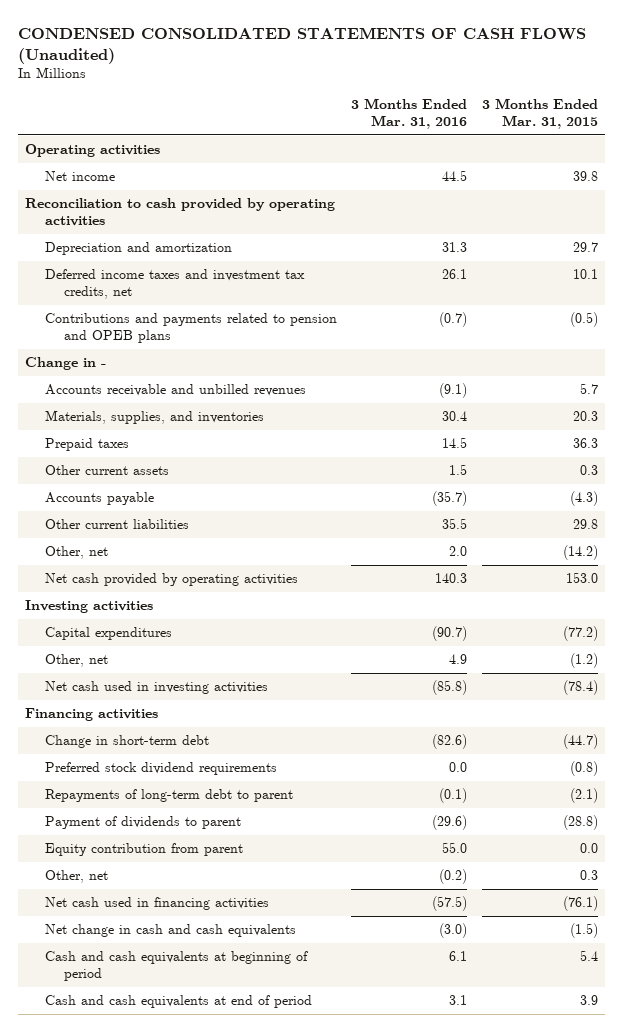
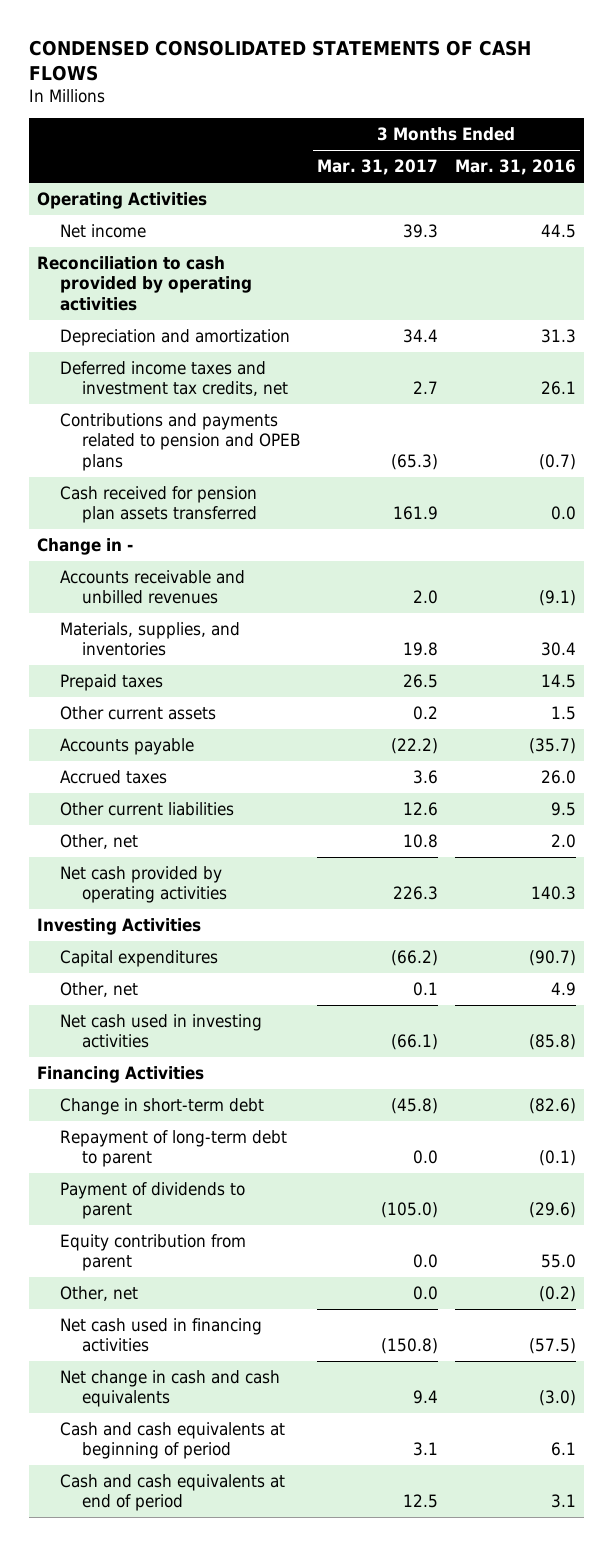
- CONDENSED CONSOLIDATED STATEMENTS OF CASH FLOWS (Unaudited)
+ CONDENSED CONSOLIDATED STATEMENTS OF CASH FLOWS
- | 3 Months Ended Mar. 31, 2016 | 3 Months Ended Mar. 31, 2015
+ | 3 Months Ended Mar. 31, 2017 | 3 Months Ended Mar. 31, 2016
- Operating activities
+ Operating Activities
+ Cash received for pension plan assets transferred | 161.9 | 0.0
- Other current liabilities | 35.5 | 29.8
+ Accrued taxes | 3.6 | 26.0
+ Other current liabilities | 12.6 | 9.5
- Investing activities
+ Investing Activities
- Financing activities
+ Financing Activities
- Preferred stock dividend requirements | 0.0 | (0.8)
- Repayments of long-term debt to parent | (0.1) | (2.1)
+ Repayment of long-term debt to parent | 0.0 | (0.1)

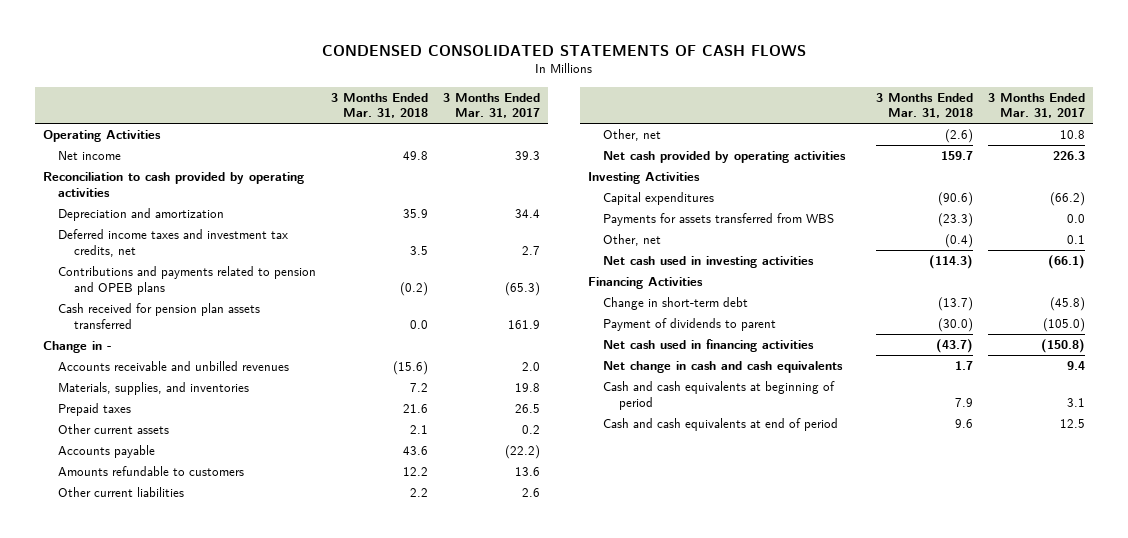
- | 3 Months Ended Mar. 31, 2017 | 3 Months Ended Mar. 31, 2016
+ | 3 Months Ended Mar. 31, 2018 | 3 Months Ended Mar. 31, 2017
- Accrued taxes | 3.6 | 26.0
- Other current liabilities | 12.6 | 9.5
+ Amounts refundable to customers | 12.2 | 13.6
+ Other current liabilities | 2.2 | 2.6
+ Payments for assets transferred from WBS | (23.3) | 0.0
- Repayment of long-term debt to parent | 0.0 | (0.1)
- Equity contribution from parent | 0.0 | 55.0
- Other, net | 0.0 | (0.2)

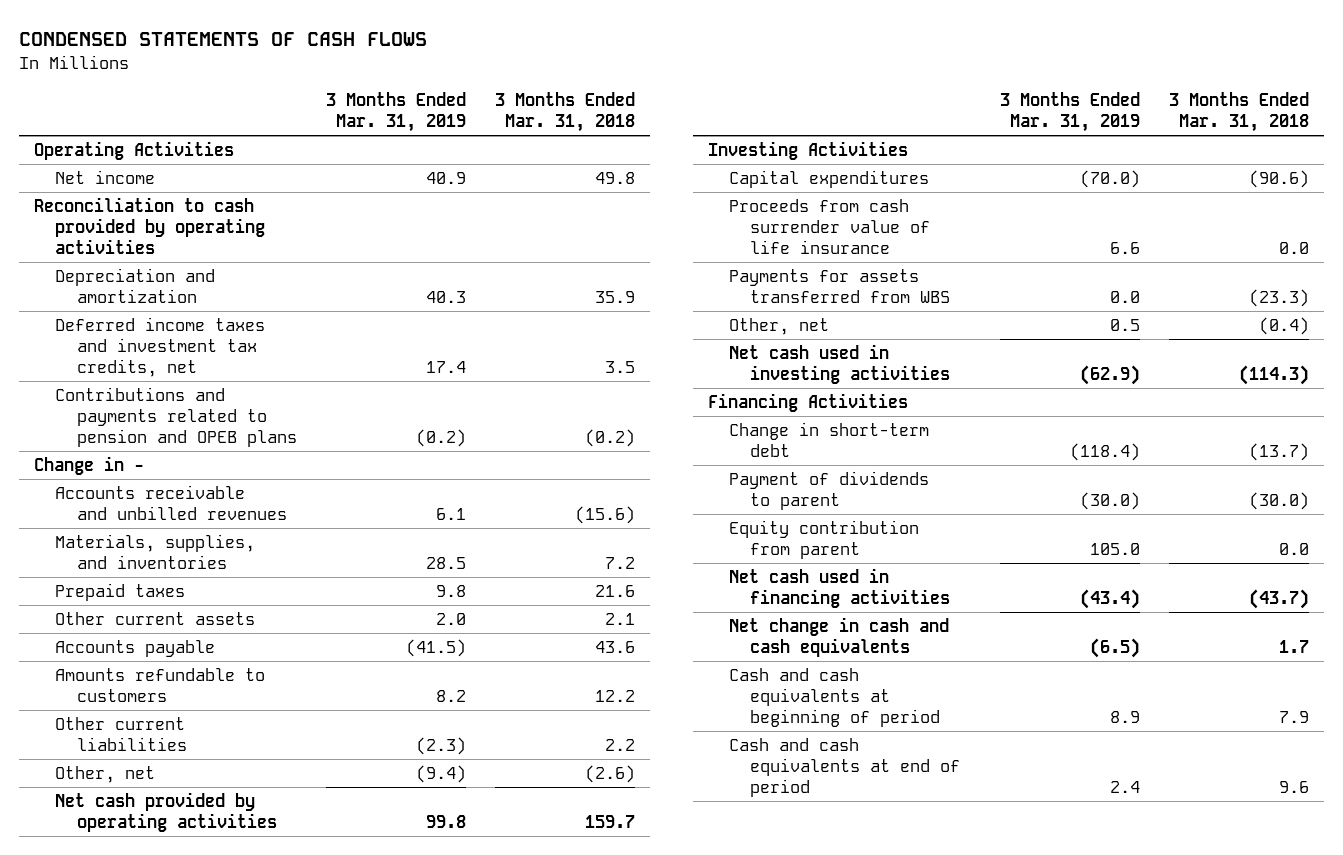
- CONDENSED CONSOLIDATED STATEMENTS OF CASH FLOWS
+ CONDENSED STATEMENTS OF CASH FLOWS
- | 3 Months Ended Mar. 31, 2018 | 3 Months Ended Mar. 31, 2017
+ | 3 Months Ended Mar. 31, 2019 | 3 Months Ended Mar. 31, 2018
- Cash received for pension plan assets transferred | 0.0 | 161.9
+ Proceeds from cash surrender value of life insurance | 6.6 | 0.0
+ Equity contribution from parent | 105.0 | 0.0

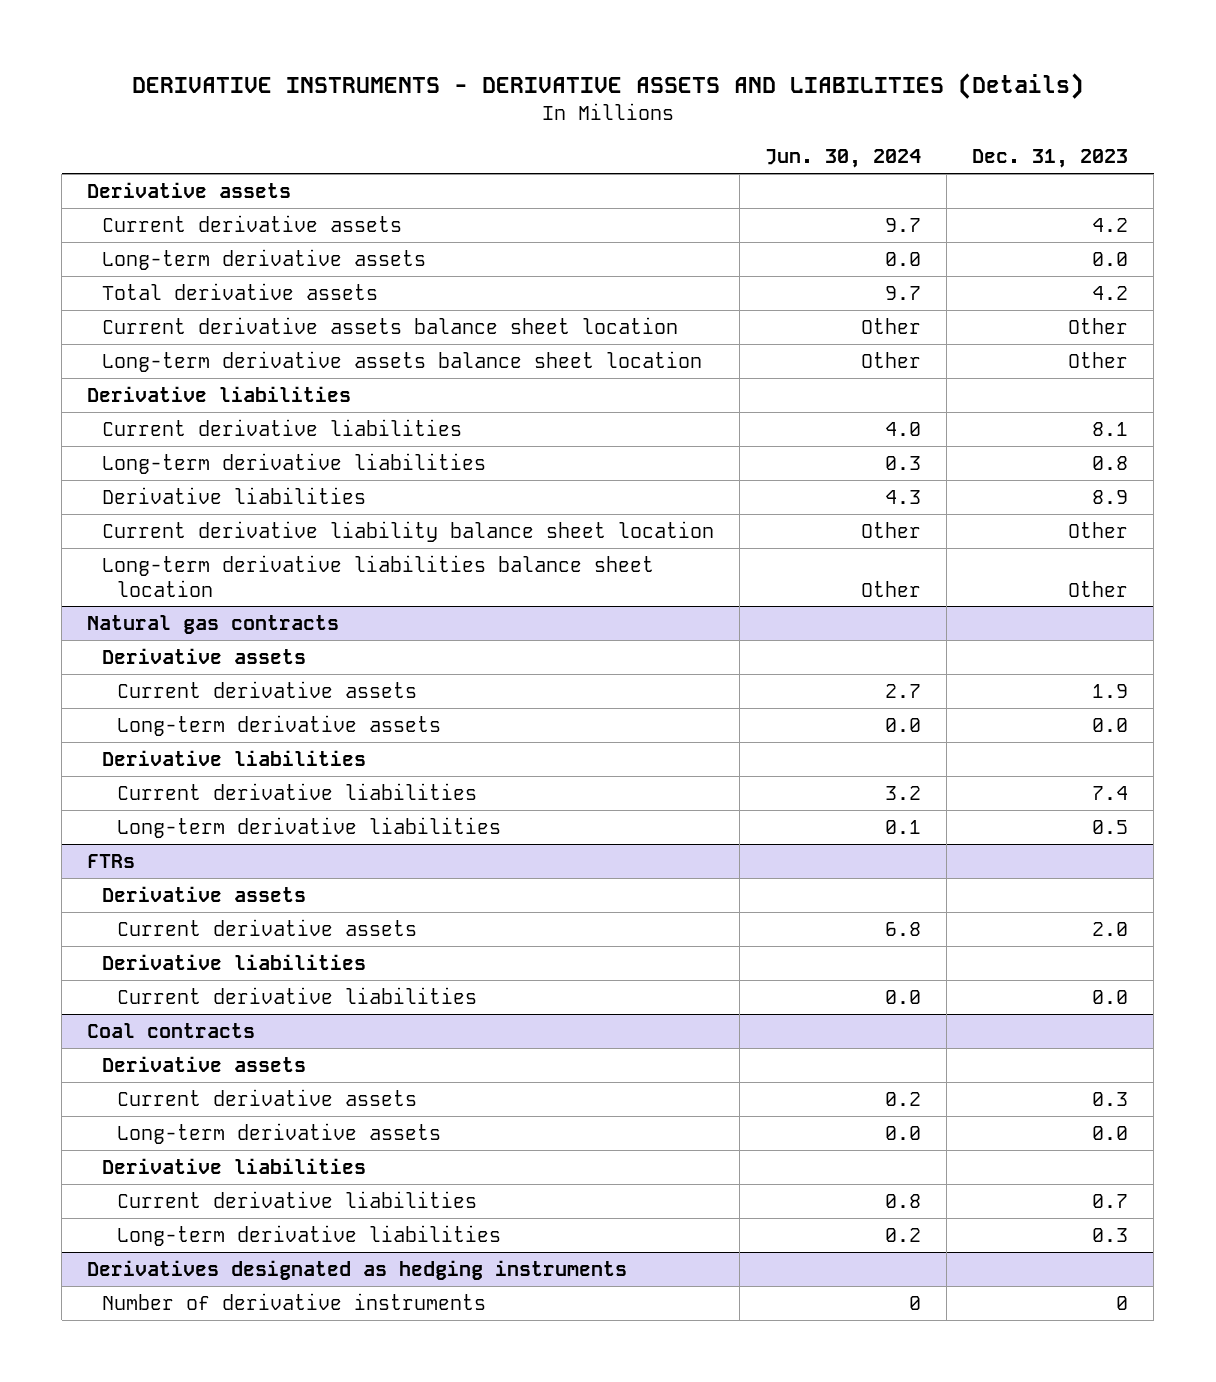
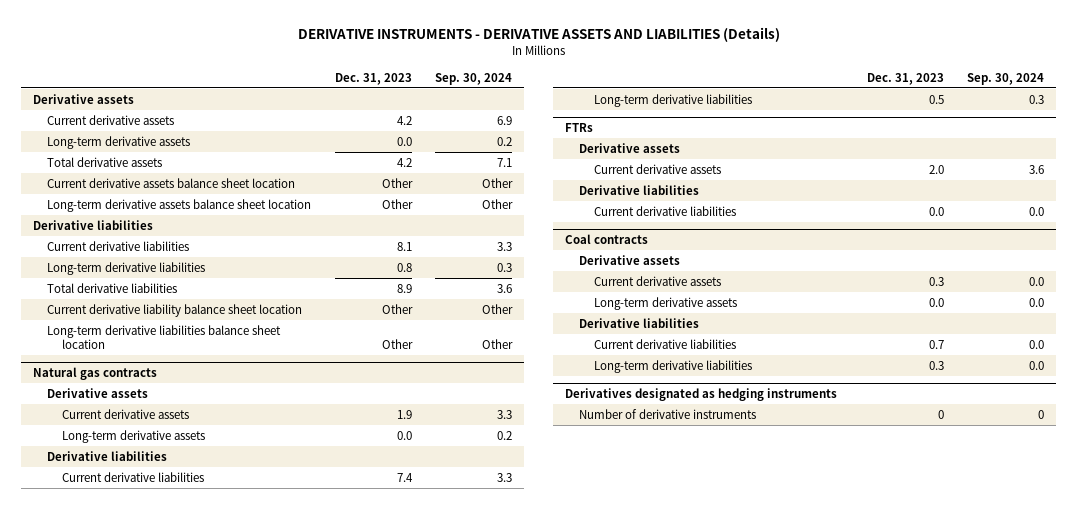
- | Jun. 30, 2024 | Dec. 31, 2023
+ | Dec. 31, 2023 | Sep. 30, 2024
- Derivative liabilities | 4.3 | 8.9
+ Total derivative liabilities | 8.9 | 3.6

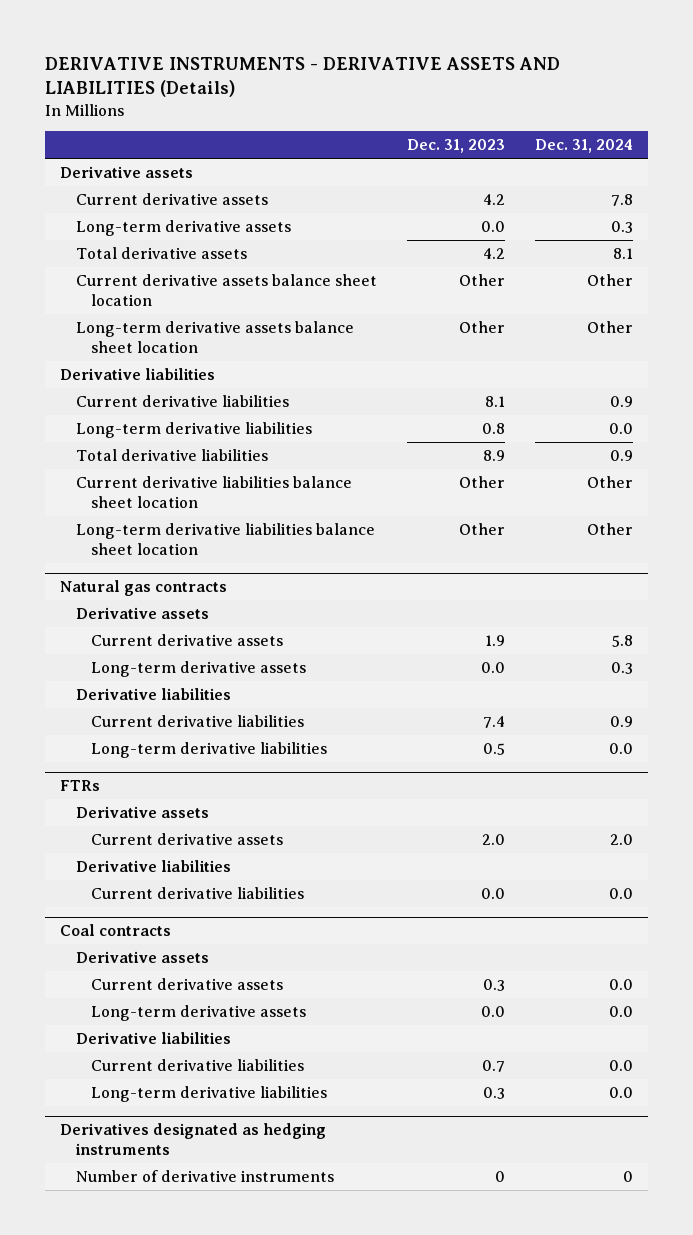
- | Dec. 31, 2023 | Sep. 30, 2024
+ | Dec. 31, 2023 | Dec. 31, 2024
- Current derivative liability balance sheet location | Other | Other
+ Current derivative liabilities balance sheet location | Other | Other

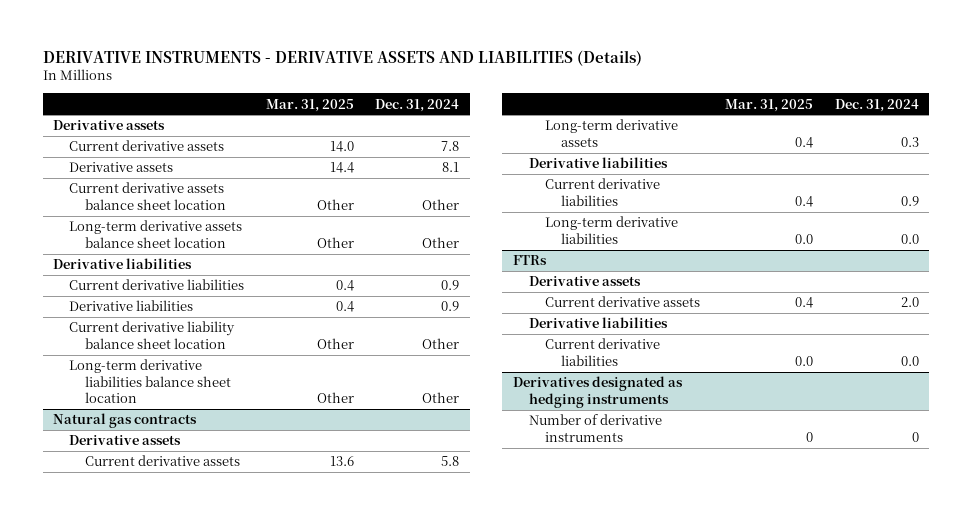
- | Dec. 31, 2023 | Dec. 31, 2024
+ | Mar. 31, 2025 | Dec. 31, 2024
- Long-term derivative assets | 0.0 | 0.3
- Total derivative assets | 4.2 | 8.1
+ Derivative assets | 14.4 | 8.1
- Long-term derivative liabilities | 0.8 | 0.0
- Total derivative liabilities | 8.9 | 0.9
- Current derivative liabilities balance sheet location | Other | Other
+ Derivative liabilities | 0.4 | 0.9
+ Current derivative liability balance sheet location | Other | Other
- Coal contracts
- Derivative assets
- Current derivative assets | 0.3 | 0.0
- Long-term derivative assets | 0.0 | 0.0
- Derivative liabilities
- Current derivative liabilities | 0.7 | 0.0
- Long-term derivative liabilities | 0.3 | 0.0

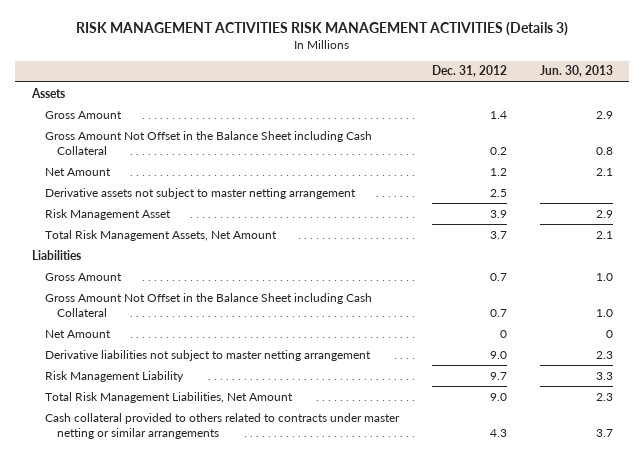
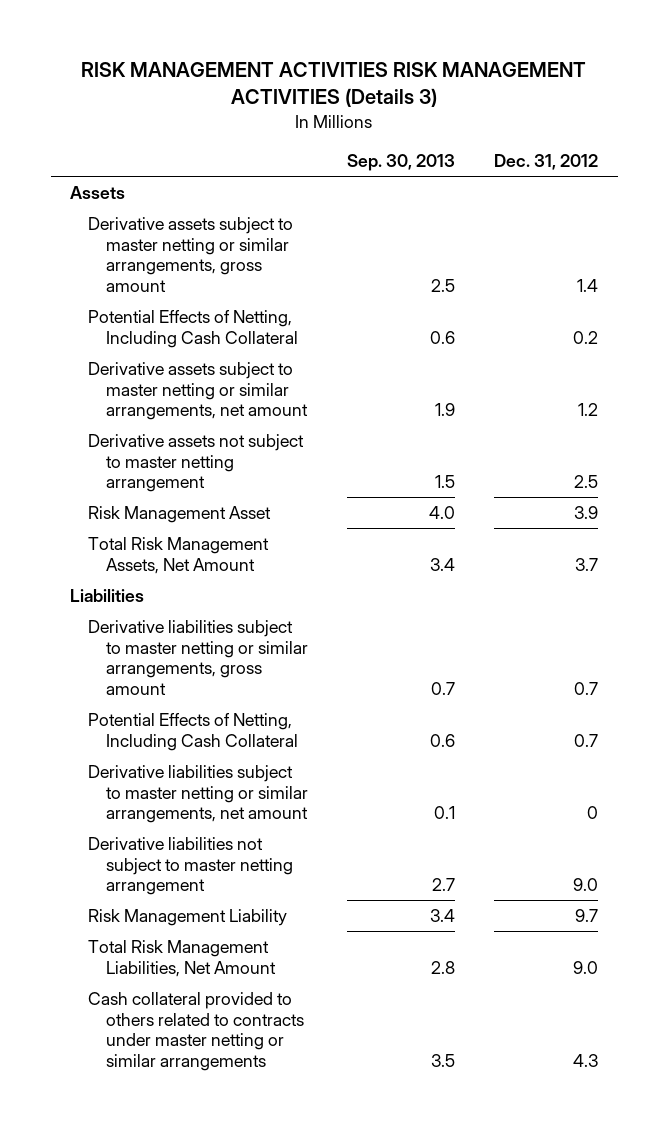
- | Dec. 31, 2012 | Jun. 30, 2013
+ | Sep. 30, 2013 | Dec. 31, 2012
- Gross Amount | 1.4 | 2.9
- Gross Amount Not Offset in the Balance Sheet including Cash Collateral | 0.2 | 0.8
- Net Amount | 1.2 | 2.1
+ Derivative assets subject to master netting or similar arrangements, gross amount | 2.5 | 1.4
+ Potential Effects of Netting, Including Cash Collateral | 0.6 | 0.2
+ Derivative assets subject to master netting or similar arrangements, net amount | 1.9 | 1.2
- Gross Amount | 0.7 | 1.0
- Gross Amount Not Offset in the Balance Sheet including Cash Collateral | 0.7 | 1.0
- Net Amount | 0 | 0
+ Derivative liabilities subject to master netting or similar arrangements, gross amount | 0.7 | 0.7
+ Potential Effects of Netting, Including Cash Collateral | 0.6 | 0.7
+ Derivative liabilities subject to master netting or similar arrangements, net amount | 0.1 | 0

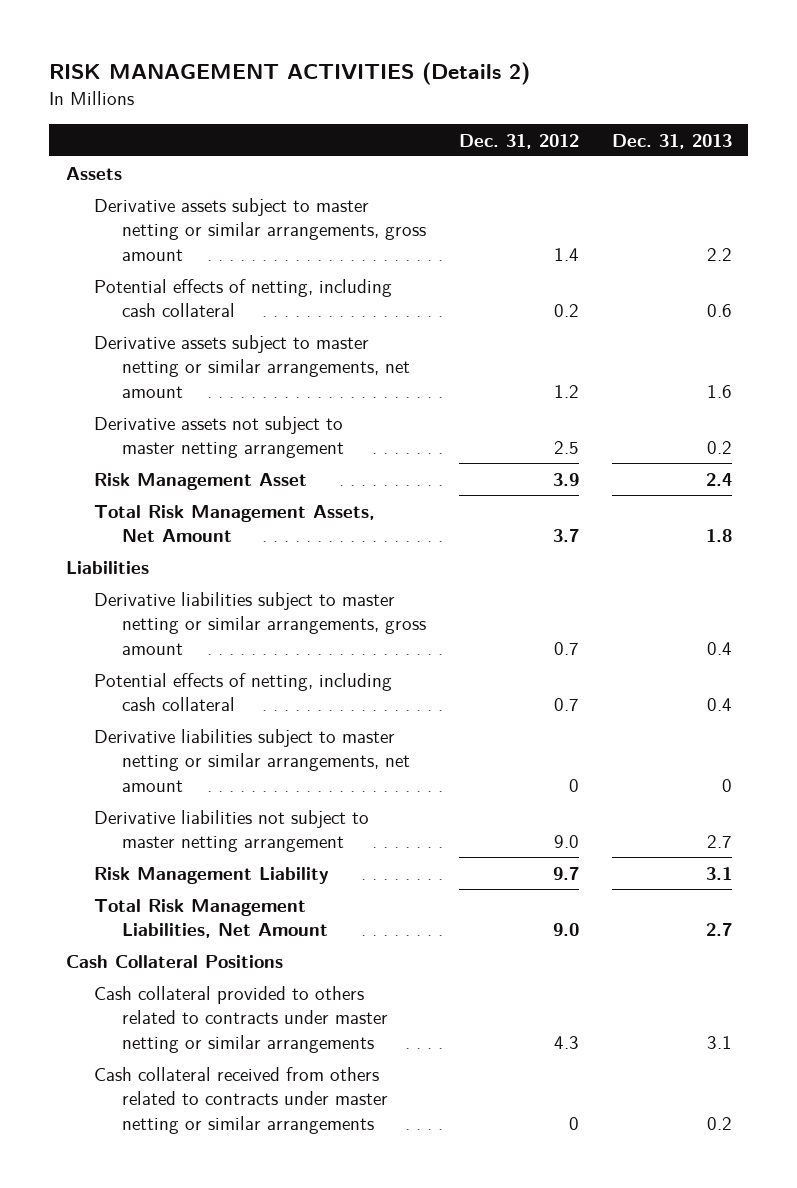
- RISK MANAGEMENT ACTIVITIES RISK MANAGEMENT ACTIVITIES (Details 3)
+ RISK MANAGEMENT ACTIVITIES (Details 2)
- | Sep. 30, 2013 | Dec. 31, 2012
+ | Dec. 31, 2012 | Dec. 31, 2013
- Potential Effects of Netting, Including Cash Collateral | 0.6 | 0.2
+ Potential effects of netting, including cash collateral | 0.2 | 0.6
- Potential Effects of Netting, Including Cash Collateral | 0.6 | 0.7
+ Potential effects of netting, including cash collateral | 0.7 | 0.4
+ Cash Collateral Positions
+ Cash collateral received from others related to contracts under master netting or similar arrangements | 0 | 0.2

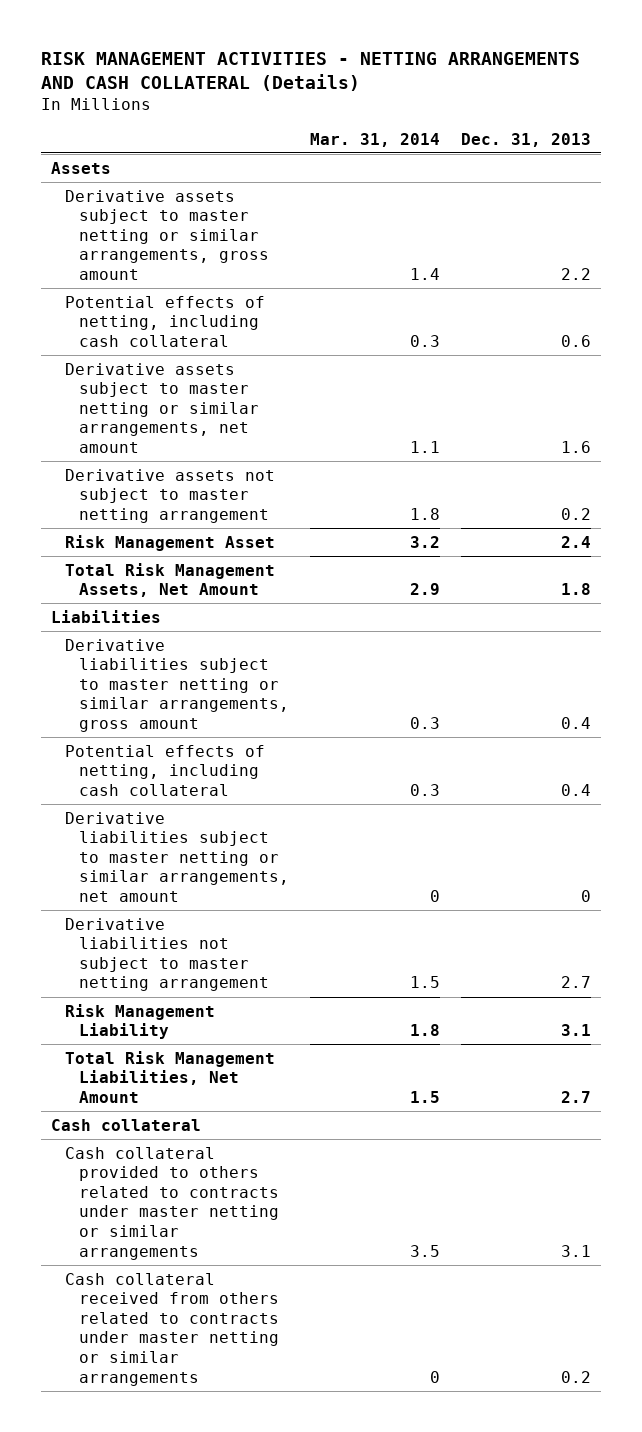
- RISK MANAGEMENT ACTIVITIES (Details 2)
+ RISK MANAGEMENT ACTIVITIES - NETTING ARRANGEMENTS AND CASH COLLATERAL (Details)
- | Dec. 31, 2012 | Dec. 31, 2013
+ | Mar. 31, 2014 | Dec. 31, 2013
- Cash Collateral Positions
+ Cash collateral

